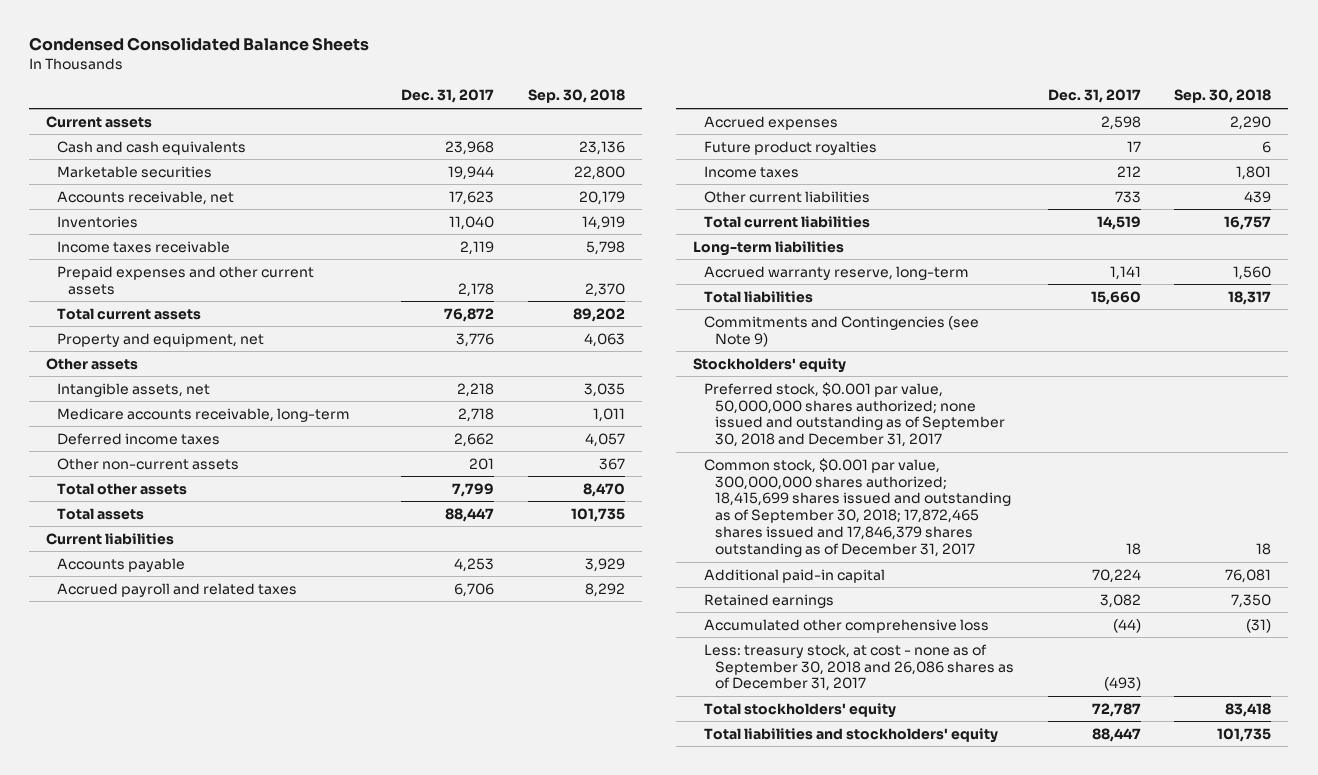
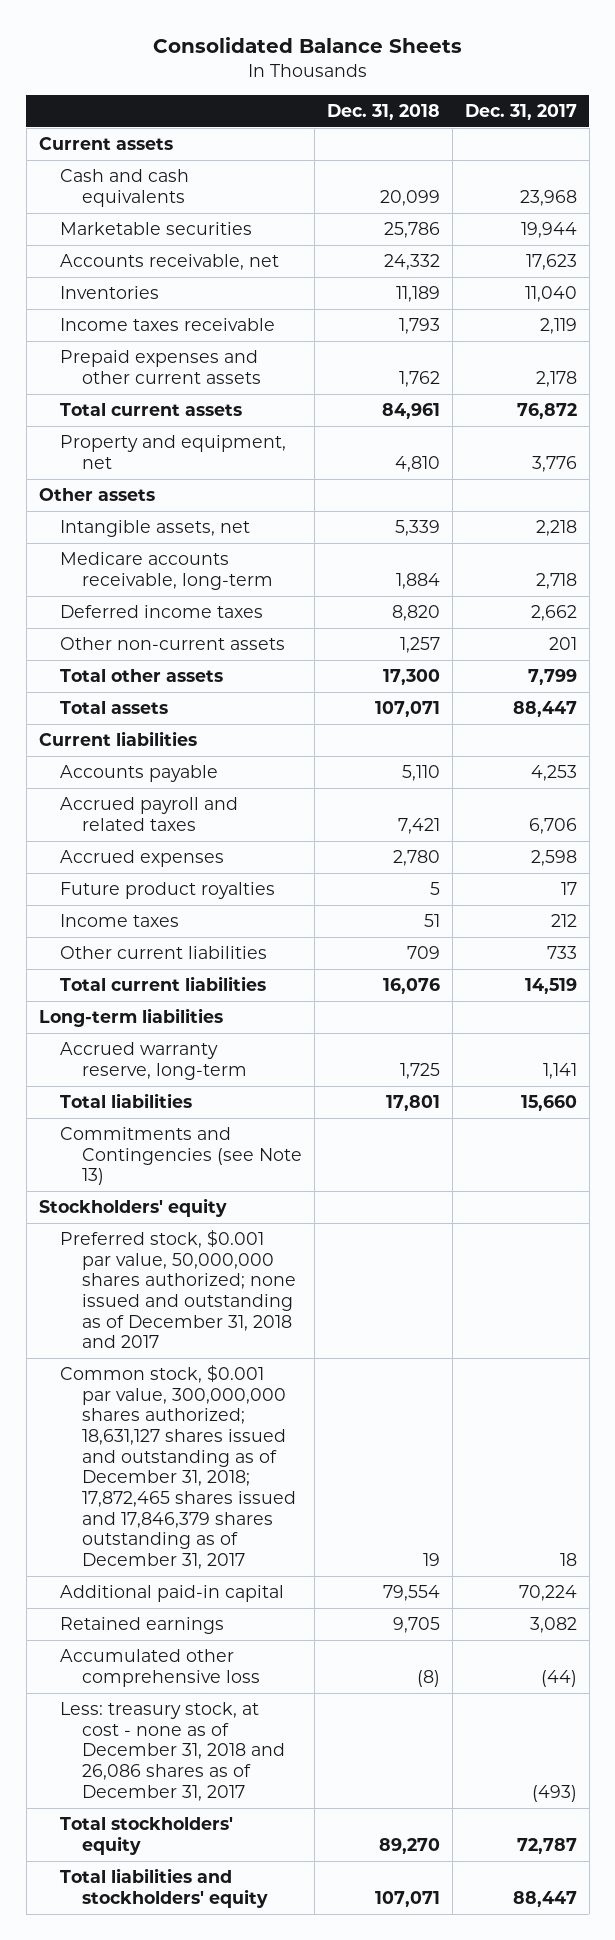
- Condensed Consolidated Balance Sheets
+ Consolidated Balance Sheets
- | Dec. 31, 2017 | Sep. 30, 2018
+ | Dec. 31, 2018 | Dec. 31, 2017
- Commitments and Contingencies (see Note 9)
+ Commitments and Contingencies (see Note 13)
- Preferred stock, $0.001 par value, 50,000,000 shares authorized; none issued and outstanding as of September 30, 2018 and December 31, 2017
- Common stock, $0.001 par value, 300,000,000 shares authorized; 18,415,699 shares issued and outstanding as of September 30, 2018; 17,872,465 shares issued and 17,846,379 shares outstanding as of December 31, 2017 | 18 | 18
+ Preferred stock, $0.001 par value, 50,000,000 shares authorized; none issued and outstanding as of December 31, 2018 and 2017
+ Common stock, $0.001 par value, 300,000,000 shares authorized; 18,631,127 shares issued and outstanding as of December 31, 2018; 17,872,465 shares issued and 17,846,379 shares outstanding as of December 31, 2017 | 19 | 18
- Less: treasury stock, at cost - none as of September 30, 2018 and 26,086 shares as of December 31, 2017 | (493) |
+ Less: treasury stock, at cost - none as of December 31, 2018 and 26,086 shares as of December 31, 2017 | | (493)

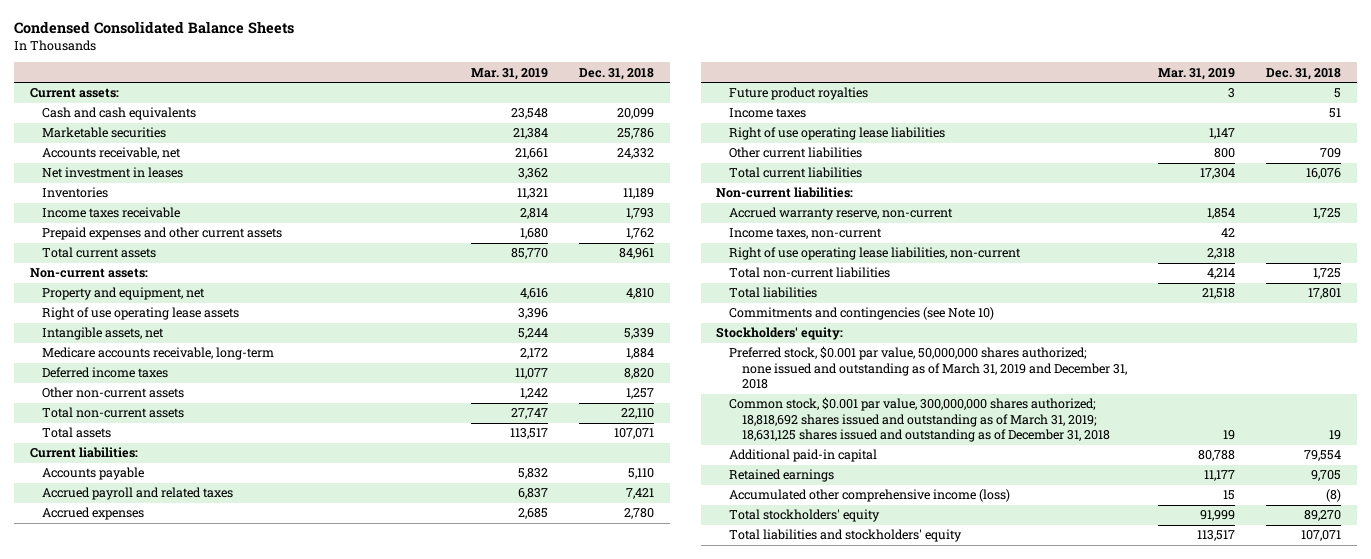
- Consolidated Balance Sheets
+ Condensed Consolidated Balance Sheets
- | Dec. 31, 2018 | Dec. 31, 2017
+ | Mar. 31, 2019 | Dec. 31, 2018
- Current assets
+ Current assets:
+ Net investment in leases | 3,362 |
+ Non-current assets:
- Other assets
+ Right of use operating lease assets | 3,396 |
- Total other assets | 17,300 | 7,799
+ Total non-current assets | 27,747 | 22,110
- Current liabilities
+ Current liabilities:
+ Right of use operating lease liabilities | 1,147 |
- Long-term liabilities
- Accrued warranty reserve, long-term | 1,725 | 1,141
+ Non-current liabilities:
+ Accrued warranty reserve, non-current | 1,854 | 1,725
+ Income taxes, non-current | 42 |
+ Right of use operating lease liabilities, non-current | 2,318 |
+ Total non-current liabilities | 4,214 | 1,725
- Commitments and Contingencies (see Note 13)
- Stockholders' equity
- Preferred stock, $0.001 par value, 50,000,000 shares authorized; none issued and outstanding as of December 31, 2018 and 2017
- Common stock, $0.001 par value, 300,000,000 shares authorized; 18,631,127 shares issued and outstanding as of December 31, 2018; 17,872,465 shares issued and 17,846,379 shares outstanding as of December 31, 2017 | 19 | 18
+ Commitments and contingencies (see Note 10)
+ Stockholders' equity:
+ Preferred stock, $0.001 par value, 50,000,000 shares authorized; none issued and outstanding as of March 31, 2019 and December 31, 2018
+ Common stock, $0.001 par value, 300,000,000 shares authorized; 18,818,692 shares issued and outstanding as of March 31, 2019; 18,631,125 shares issued and outstanding as of December 31, 2018 | 19 | 19
- Accumulated other comprehensive loss | (8) | (44)
- Less: treasury stock, at cost - none as of December 31, 2018 and 26,086 shares as of December 31, 2017 | | (493)
+ Accumulated other comprehensive income (loss) | 15 | (8)

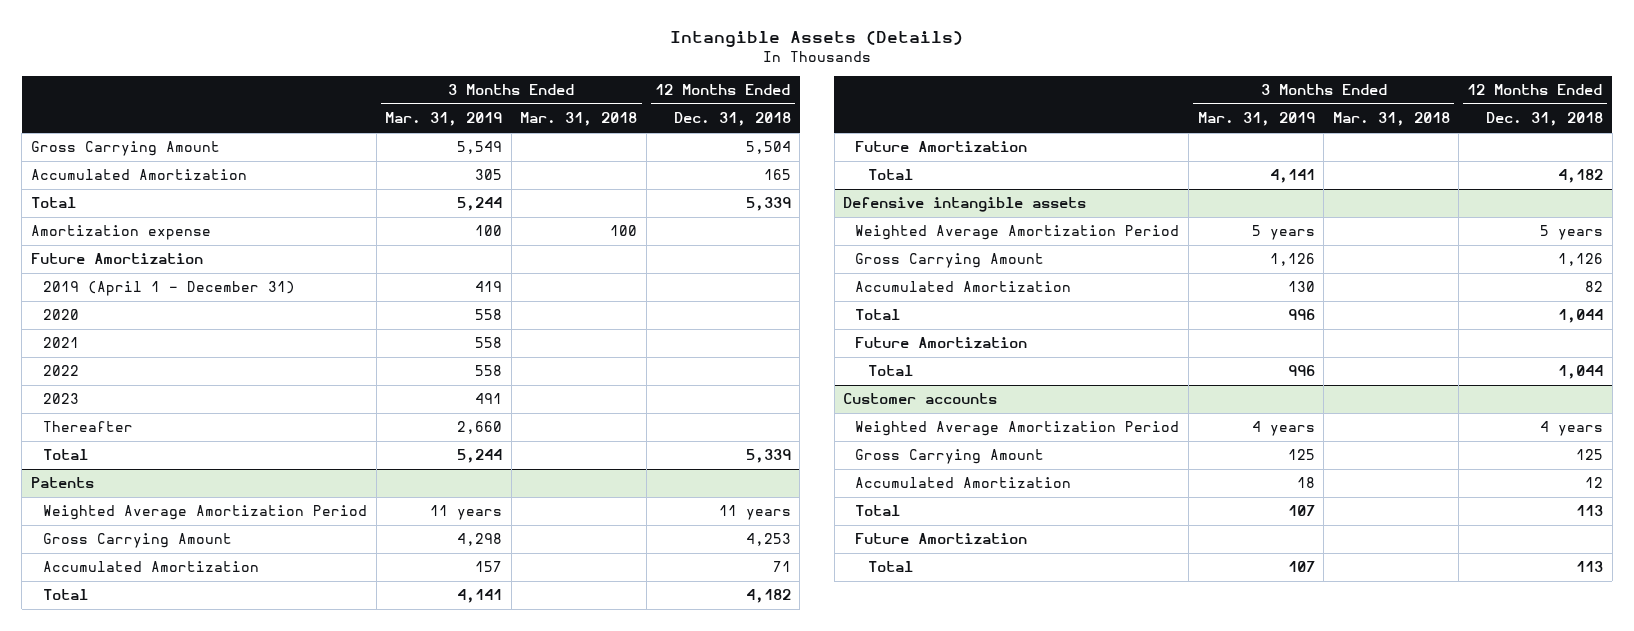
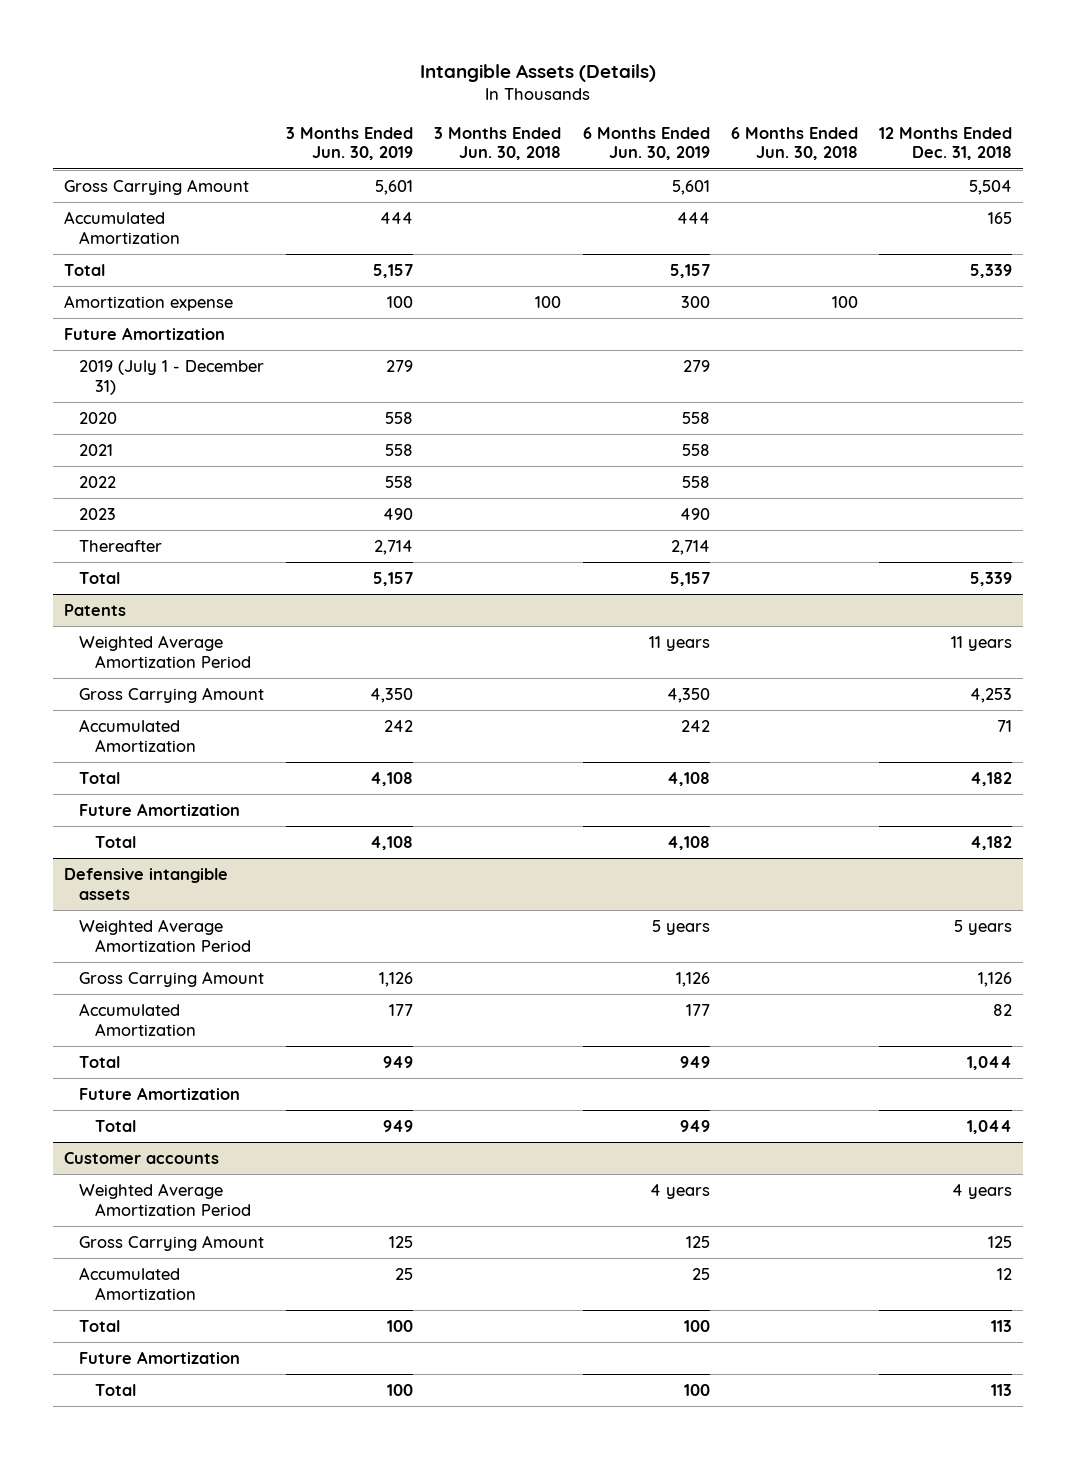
- | 3 Months Ended Mar. 31, 2019 | 3 Months Ended Mar. 31, 2018 | 12 Months Ended Dec. 31, 2018
+ | 3 Months Ended Jun. 30, 2019 | 3 Months Ended Jun. 30, 2018 | 6 Months Ended Jun. 30, 2019 | 6 Months Ended Jun. 30, 2018 | 12 Months Ended Dec. 31, 2018
- 2019 (April 1 - December 31) | 419 | |
+ 2019 (July 1 - December 31) | 279 | | 279 | |

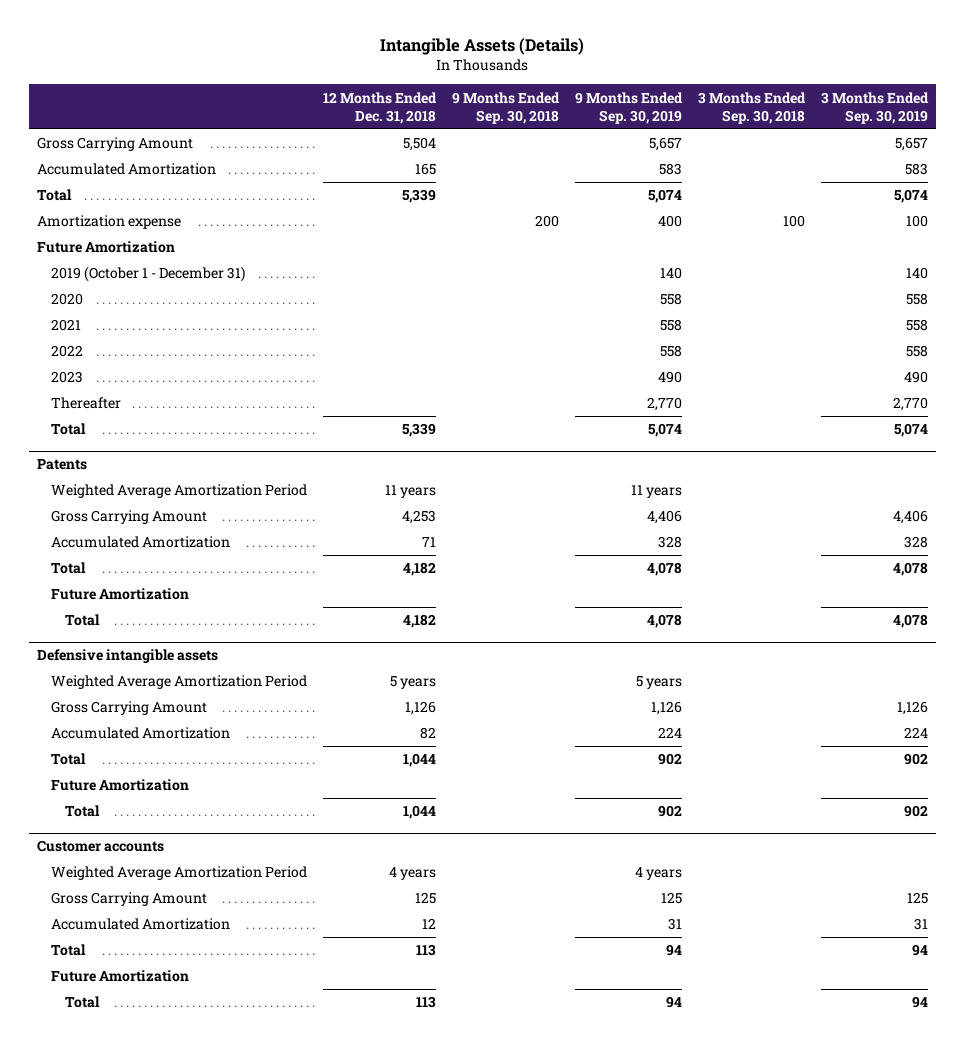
- | 3 Months Ended Jun. 30, 2019 | 3 Months Ended Jun. 30, 2018 | 6 Months Ended Jun. 30, 2019 | 6 Months Ended Jun. 30, 2018 | 12 Months Ended Dec. 31, 2018
+ | 12 Months Ended Dec. 31, 2018 | 9 Months Ended Sep. 30, 2018 | 9 Months Ended Sep. 30, 2019 | 3 Months Ended Sep. 30, 2018 | 3 Months Ended Sep. 30, 2019
- 2019 (July 1 - December 31) | 279 | | 279 | |
+ 2019 (October 1 - December 31) | | | 140 | | 140

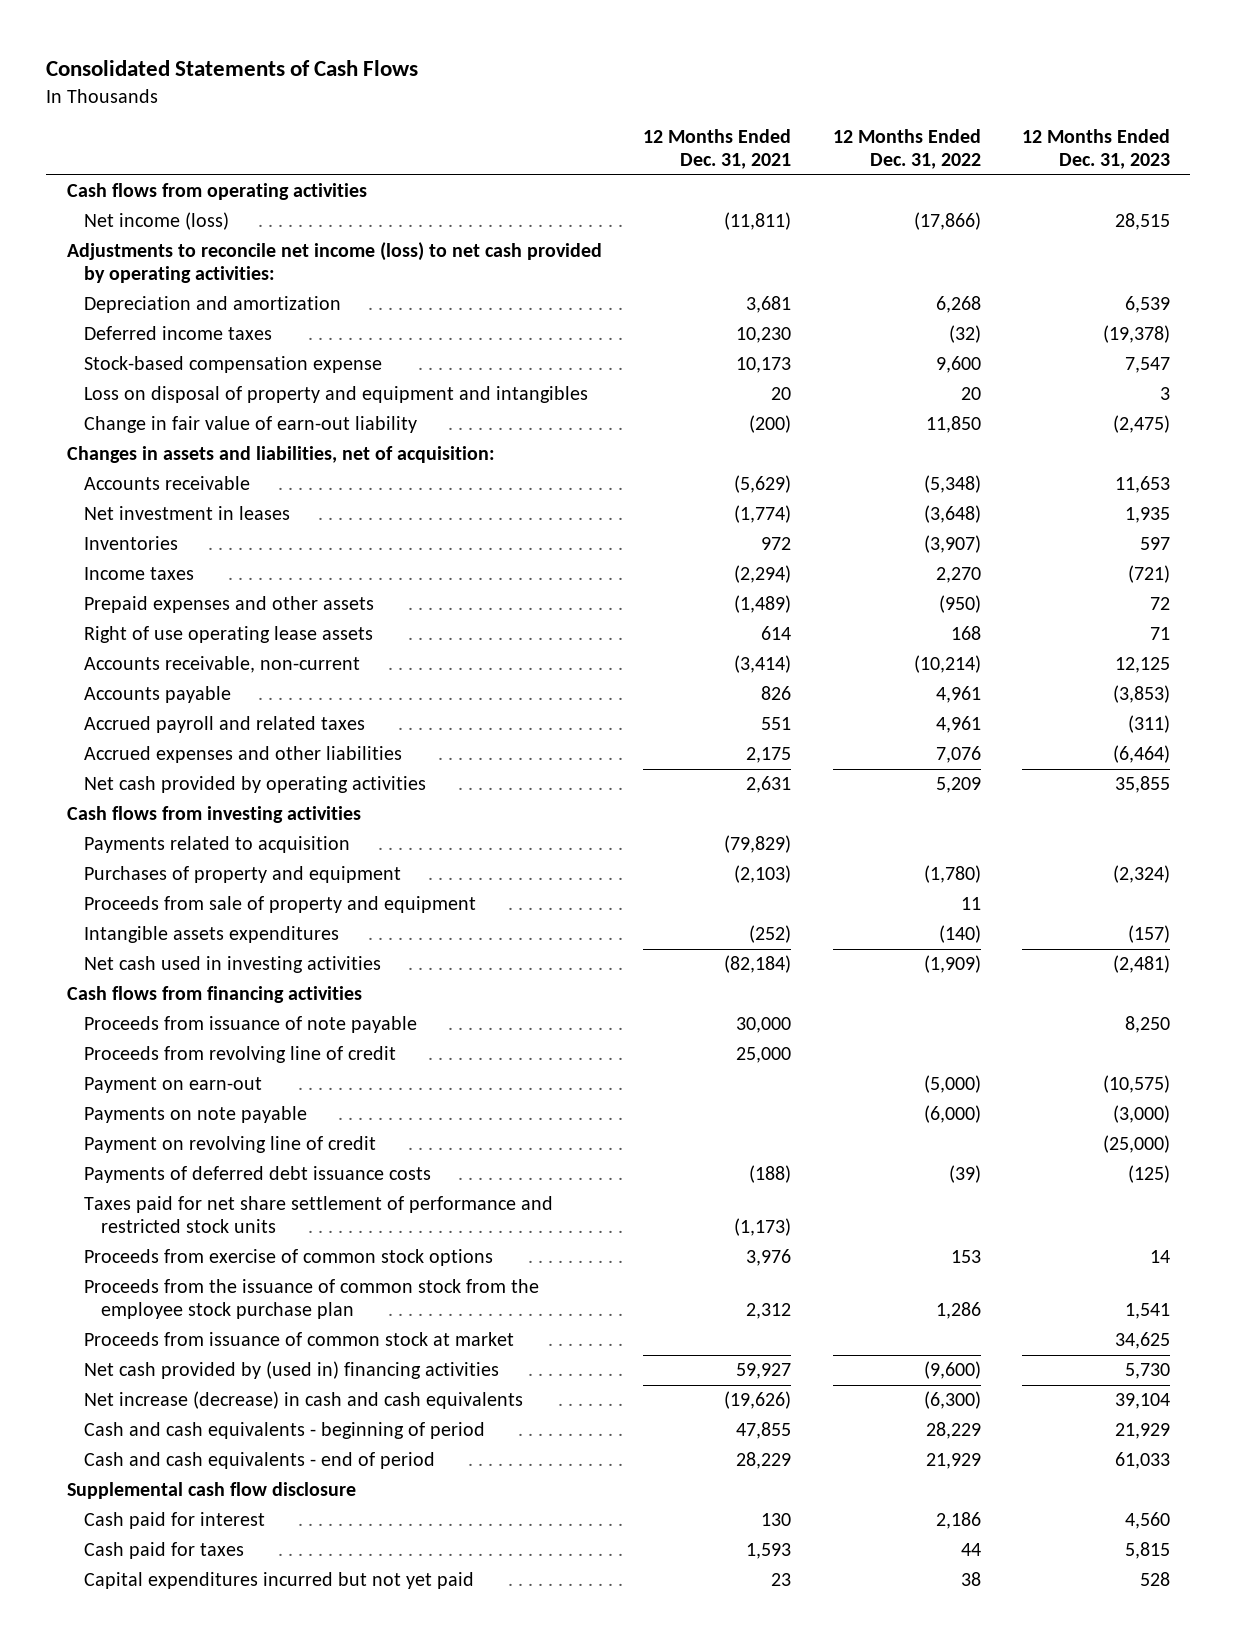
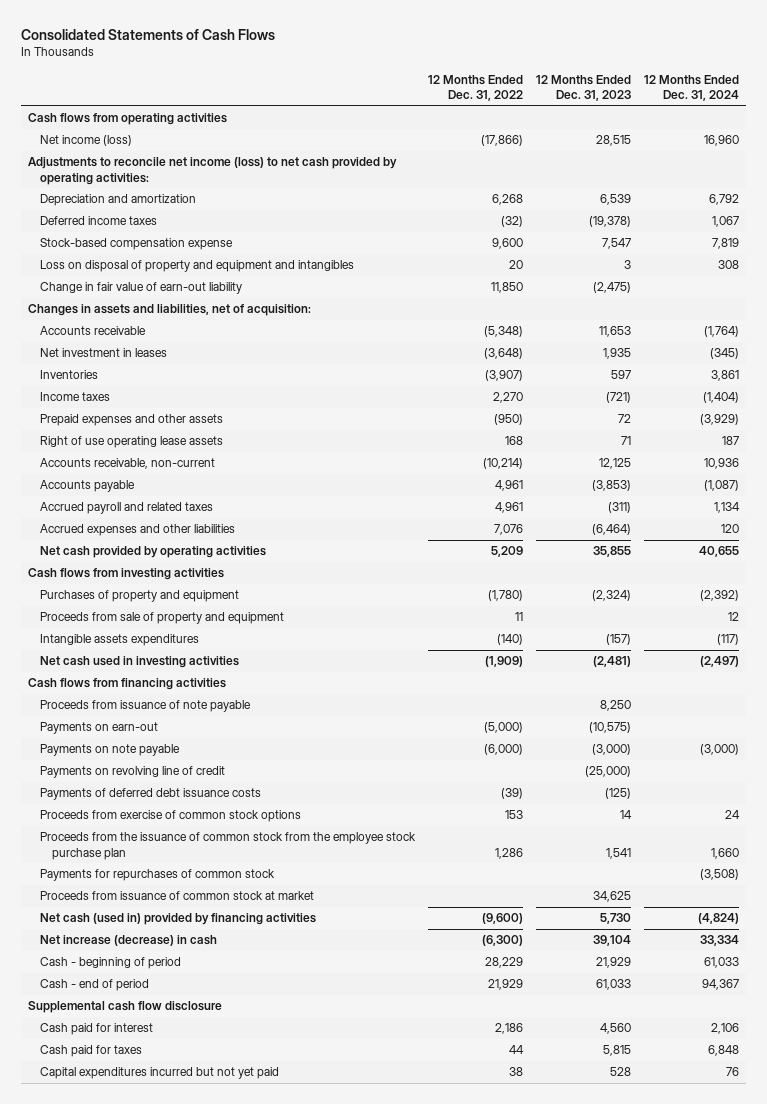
- | 12 Months Ended Dec. 31, 2021 | 12 Months Ended Dec. 31, 2022 | 12 Months Ended Dec. 31, 2023
+ | 12 Months Ended Dec. 31, 2022 | 12 Months Ended Dec. 31, 2023 | 12 Months Ended Dec. 31, 2024
- Payments related to acquisition | (79,829) | |
- Proceeds from revolving line of credit | 25,000 | |
- Payment on earn-out | | (5,000) | (10,575)
+ Payments on earn-out | (5,000) | (10,575) |
- Payment on revolving line of credit | | | (25,000)
+ Payments on revolving line of credit | | (25,000) |
- Taxes paid for net share settlement of performance and restricted stock units | (1,173) | |
+ Payments for repurchases of common stock | | | (3,508)
- Net cash provided by (used in) financing activities | 59,927 | (9,600) | 5,730
- Net increase (decrease) in cash and cash equivalents | (19,626) | (6,300) | 39,104
- Cash and cash equivalents - beginning of period | 47,855 | 28,229 | 21,929
- Cash and cash equivalents - end of period | 28,229 | 21,929 | 61,033
+ Net cash (used in) provided by financing activities | (9,600) | 5,730 | (4,824)
+ Net increase (decrease) in cash | (6,300) | 39,104 | 33,334
+ Cash - beginning of period | 28,229 | 21,929 | 61,033
+ Cash - end of period | 21,929 | 61,033 | 94,367

